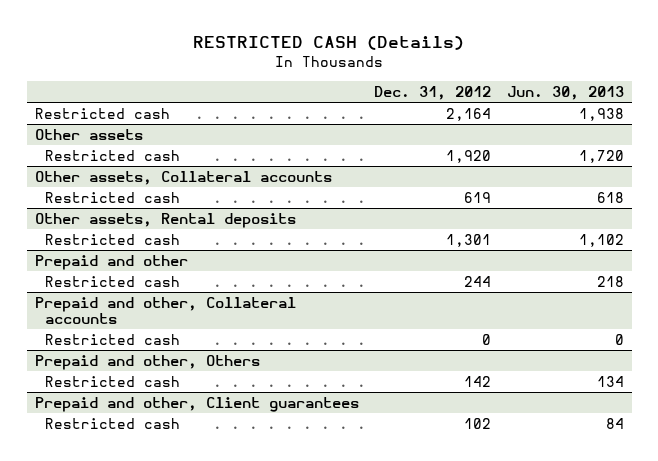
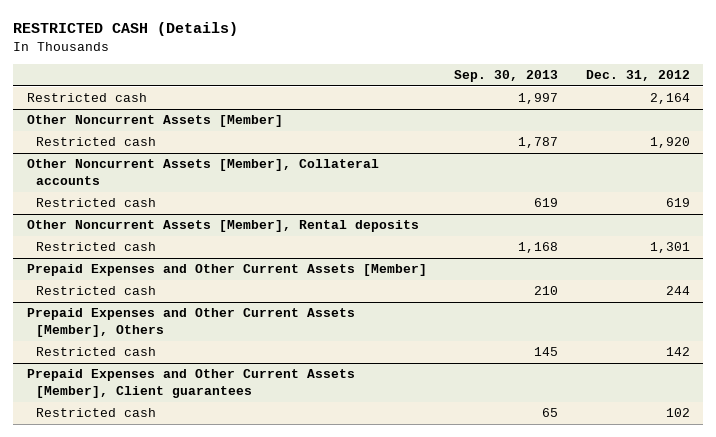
- | Dec. 31, 2012 | Jun. 30, 2013
+ | Sep. 30, 2013 | Dec. 31, 2012
- Other assets
+ Other Noncurrent Assets [Member]
- Other assets, Collateral accounts
+ Other Noncurrent Assets [Member], Collateral accounts
- Other assets, Rental deposits
+ Other Noncurrent Assets [Member], Rental deposits
- Prepaid and other
+ Prepaid Expenses and Other Current Assets [Member]
- Prepaid and other, Collateral accounts
- Restricted cash | 0 | 0
- Prepaid and other, Others
+ Prepaid Expenses and Other Current Assets [Member], Others
- Prepaid and other, Client guarantees
+ Prepaid Expenses and Other Current Assets [Member], Client guarantees

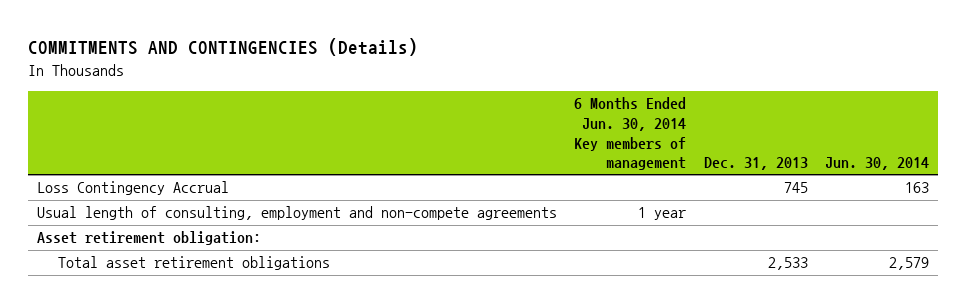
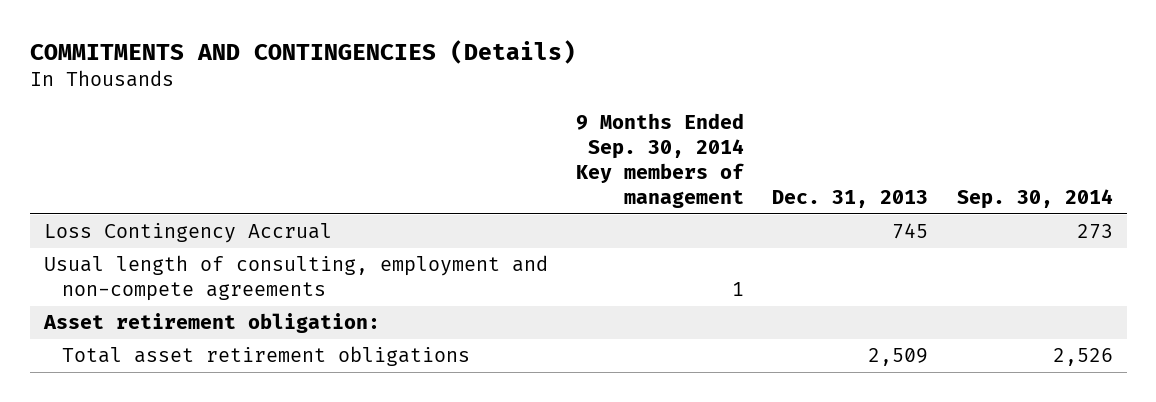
- | 6 Months Ended Jun. 30, 2014 Key members of management | Dec. 31, 2013 | Jun. 30, 2014
+ | 9 Months Ended Sep. 30, 2014 Key members of management | Dec. 31, 2013 | Sep. 30, 2014
- Total asset retirement obligations | | 2,533 | 2,579
+ Total asset retirement obligations | | 2,509 | 2,526

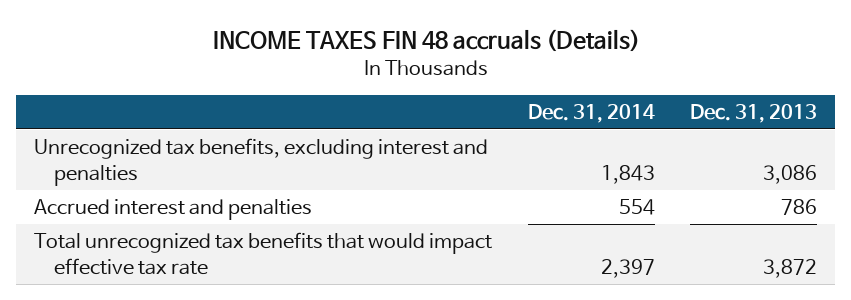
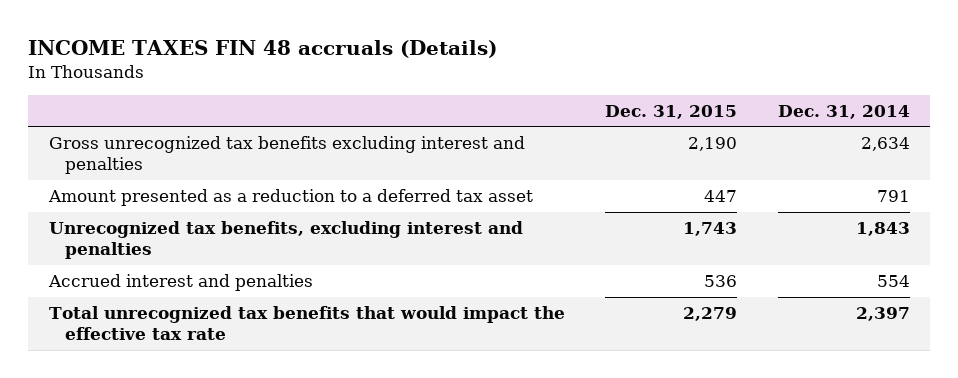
- | Dec. 31, 2014 | Dec. 31, 2013
+ | Dec. 31, 2015 | Dec. 31, 2014
+ Gross unrecognized tax benefits excluding interest and penalties | 2,190 | 2,634
+ Amount presented as a reduction to a deferred tax asset | 447 | 791
- Total unrecognized tax benefits that would impact effective tax rate | 2,397 | 3,872
+ Total unrecognized tax benefits that would impact the effective tax rate | 2,279 | 2,397

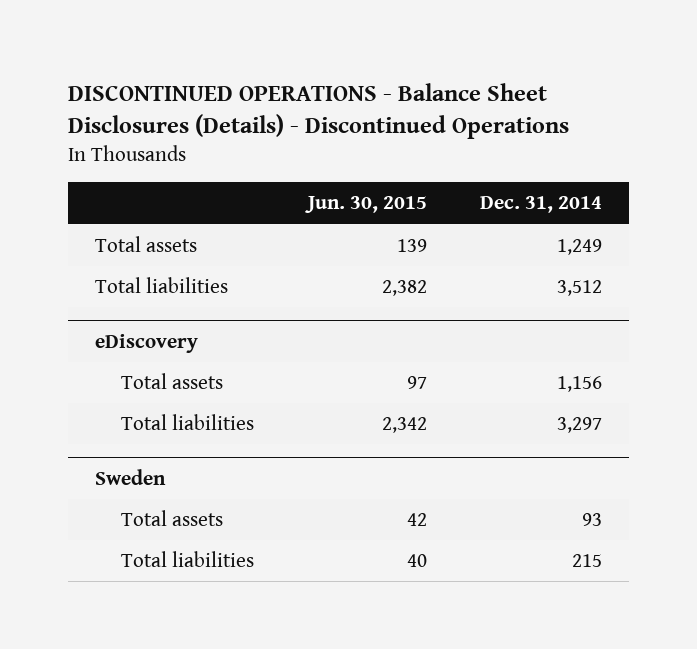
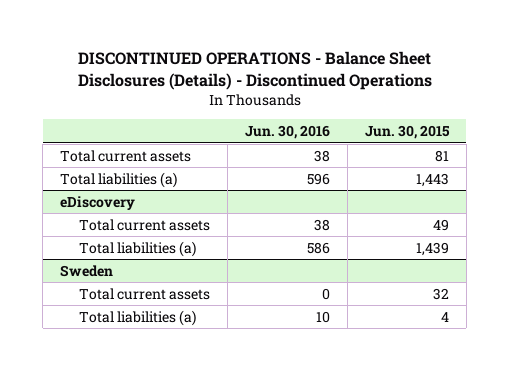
- | Jun. 30, 2015 | Dec. 31, 2014
+ | Jun. 30, 2016 | Jun. 30, 2015
- Total assets | 139 | 1,249
- Total liabilities | 2,382 | 3,512
+ Total current assets | 38 | 81
+ Total liabilities (a) | 596 | 1,443
@ eDiscovery
- Total assets | 97 | 1,156
- Total liabilities | 2,342 | 3,297
+ Total current assets | 38 | 49
+ Total liabilities (a) | 586 | 1,439
@ Sweden
- Total assets | 42 | 93
- Total liabilities | 40 | 215
+ Total current assets | 0 | 32
+ Total liabilities (a) | 10 | 4

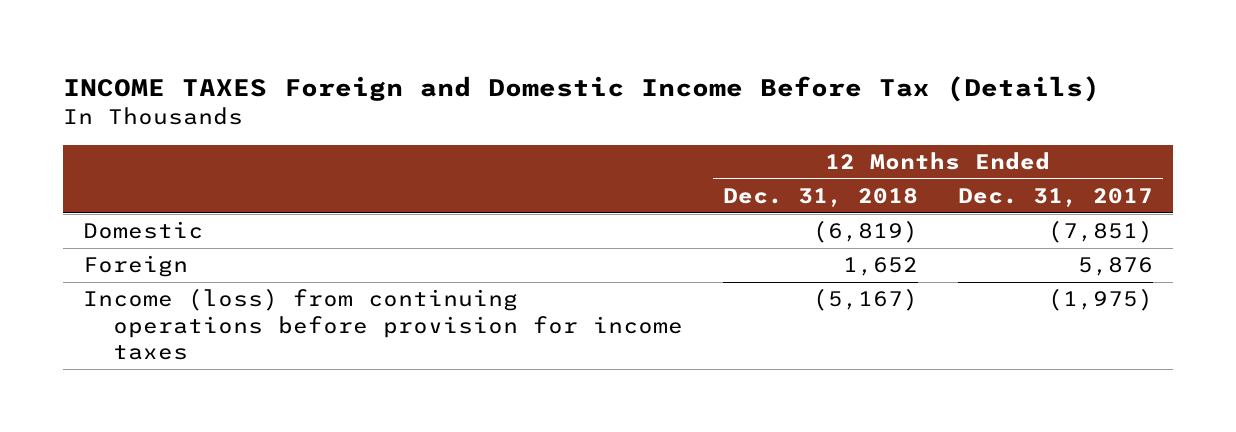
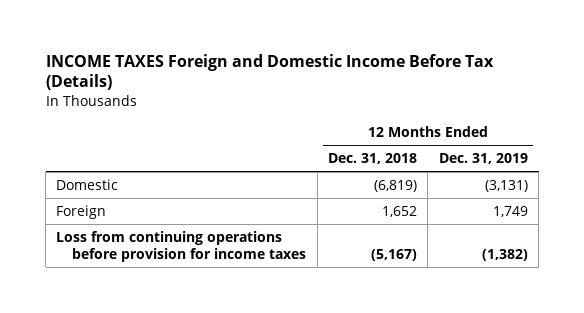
- | 12 Months Ended Dec. 31, 2018 | 12 Months Ended Dec. 31, 2017
+ | 12 Months Ended Dec. 31, 2018 | 12 Months Ended Dec. 31, 2019
- Income (loss) from continuing operations before provision for income taxes | (5,167) | (1,975)
+ Loss from continuing operations before provision for income taxes | (5,167) | (1,382)

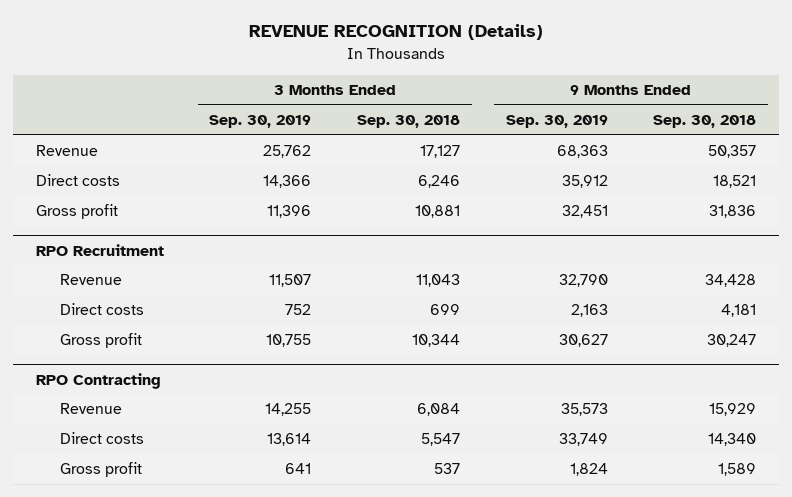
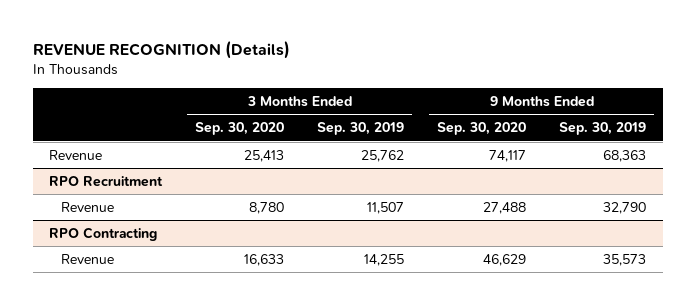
- | 3 Months Ended Sep. 30, 2019 | 3 Months Ended Sep. 30, 2018 | 9 Months Ended Sep. 30, 2019 | 9 Months Ended Sep. 30, 2018
+ | 3 Months Ended Sep. 30, 2020 | 3 Months Ended Sep. 30, 2019 | 9 Months Ended Sep. 30, 2020 | 9 Months Ended Sep. 30, 2019
- Direct costs | 14,366 | 6,246 | 35,912 | 18,521
- Gross profit | 11,396 | 10,881 | 32,451 | 31,836
@ RPO Recruitment
- Direct costs | 752 | 699 | 2,163 | 4,181
- Gross profit | 10,755 | 10,344 | 30,627 | 30,247
@ RPO Contracting
- Direct costs | 13,614 | 5,547 | 33,749 | 14,340
- Gross profit | 641 | 537 | 1,824 | 1,589

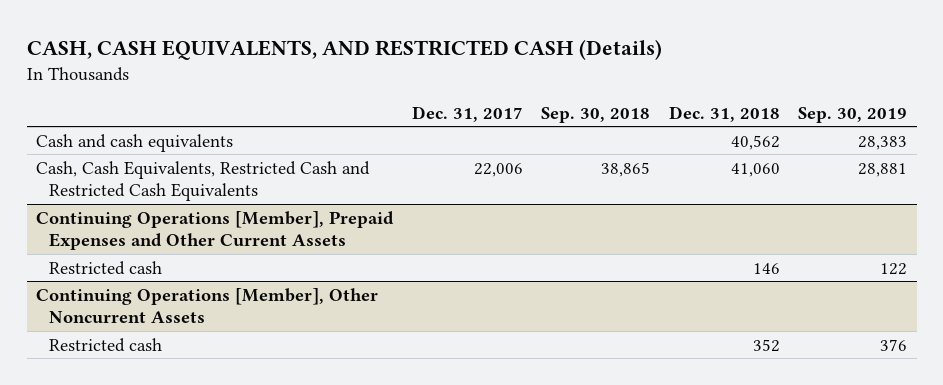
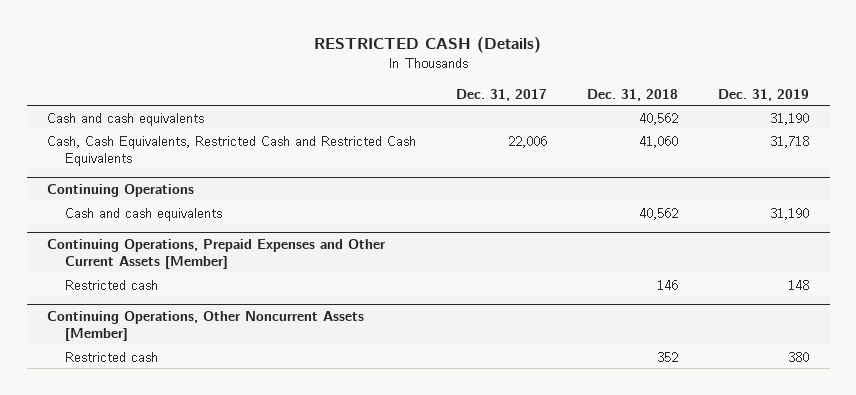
- CASH, CASH EQUIVALENTS, AND RESTRICTED CASH (Details)
+ RESTRICTED CASH (Details)
- | Dec. 31, 2017 | Sep. 30, 2018 | Dec. 31, 2018 | Sep. 30, 2019
+ | Dec. 31, 2017 | Dec. 31, 2018 | Dec. 31, 2019
- Continuing Operations [Member], Prepaid Expenses and Other Current Assets
+ Continuing Operations
+ Cash and cash equivalents | | 40,562 | 31,190
+ Continuing Operations, Prepaid Expenses and Other Current Assets [Member]
- Continuing Operations [Member], Other Noncurrent Assets
+ Continuing Operations, Other Noncurrent Assets [Member]

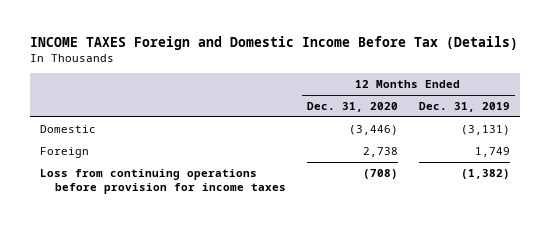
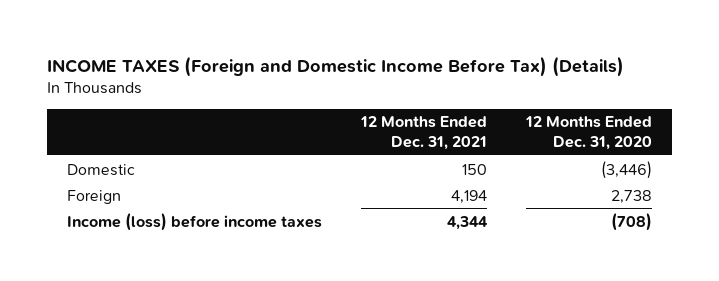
- INCOME TAXES Foreign and Domestic Income Before Tax (Details)
+ INCOME TAXES (Foreign and Domestic Income Before Tax) (Details)
- | 12 Months Ended Dec. 31, 2020 | 12 Months Ended Dec. 31, 2019
+ | 12 Months Ended Dec. 31, 2021 | 12 Months Ended Dec. 31, 2020
- Loss from continuing operations before provision for income taxes | (708) | (1,382)
+ Income (loss) before income taxes | 4,344 | (708)

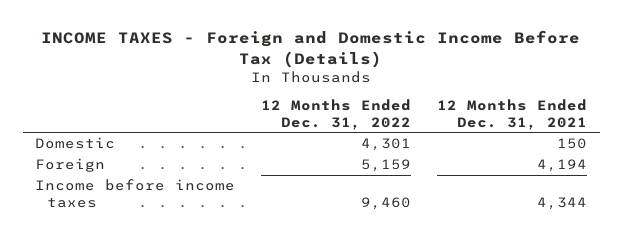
- INCOME TAXES (Foreign and Domestic Income Before Tax) (Details)
+ INCOME TAXES - Foreign and Domestic Income Before Tax (Details)
- | 12 Months Ended Dec. 31, 2021 | 12 Months Ended Dec. 31, 2020
+ | 12 Months Ended Dec. 31, 2022 | 12 Months Ended Dec. 31, 2021
- Income (loss) before income taxes | 4,344 | (708)
+ Income before income taxes | 9,460 | 4,344

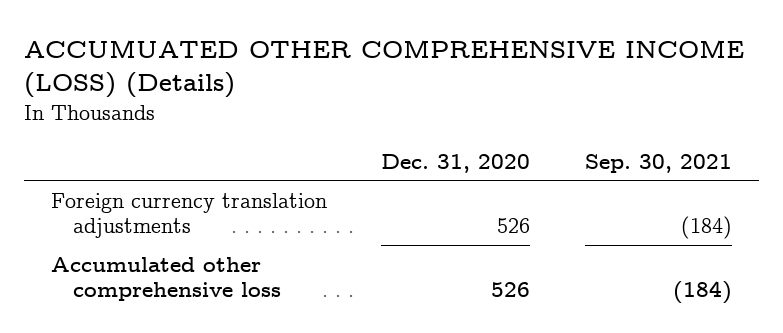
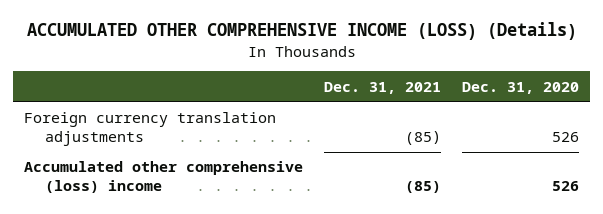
- ACCUMUATED OTHER COMPREHENSIVE INCOME (LOSS) (Details)
+ ACCUMULATED OTHER COMPREHENSIVE INCOME (LOSS) (Details)
- | Dec. 31, 2020 | Sep. 30, 2021
+ | Dec. 31, 2021 | Dec. 31, 2020
- Accumulated other comprehensive loss | 526 | (184)
+ Accumulated other comprehensive (loss) income | (85) | 526

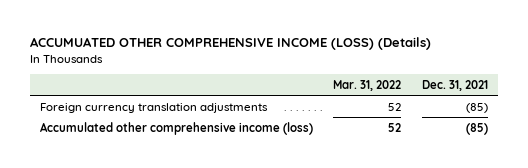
- ACCUMULATED OTHER COMPREHENSIVE INCOME (LOSS) (Details)
+ ACCUMUATED OTHER COMPREHENSIVE INCOME (LOSS) (Details)
- | Dec. 31, 2021 | Dec. 31, 2020
+ | Mar. 31, 2022 | Dec. 31, 2021
- Accumulated other comprehensive (loss) income | (85) | 526
+ Accumulated other comprehensive income (loss) | 52 | (85)

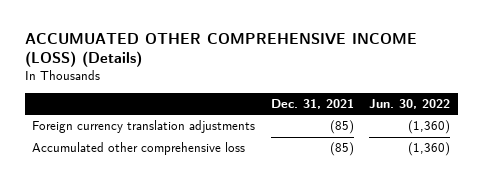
- | Mar. 31, 2022 | Dec. 31, 2021
+ | Dec. 31, 2021 | Jun. 30, 2022
- Accumulated other comprehensive income (loss) | 52 | (85)
+ Accumulated other comprehensive loss | (85) | (1,360)

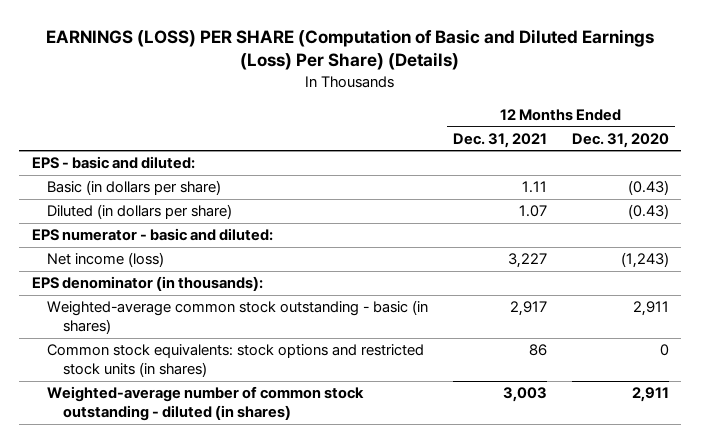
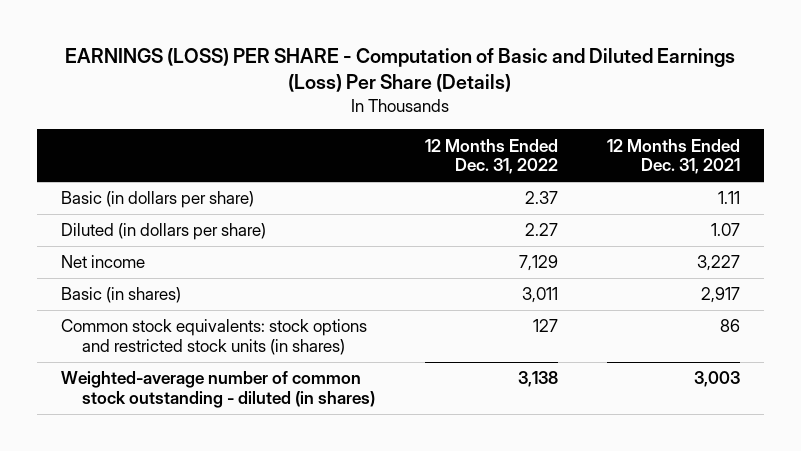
- EARNINGS (LOSS) PER SHARE (Computation of Basic and Diluted Earnings (Loss) Per Share) (Details)
+ EARNINGS (LOSS) PER SHARE - Computation of Basic and Diluted Earnings (Loss) Per Share (Details)
- | 12 Months Ended Dec. 31, 2021 | 12 Months Ended Dec. 31, 2020
+ | 12 Months Ended Dec. 31, 2022 | 12 Months Ended Dec. 31, 2021
- EPS - basic and diluted:
- EPS numerator - basic and diluted:
- Net income (loss) | 3,227 | (1,243)
- EPS denominator (in thousands):
- Weighted-average common stock outstanding - basic (in shares) | 2,917 | 2,911
+ Net income | 7,129 | 3,227
+ Basic (in shares) | 3,011 | 2,917

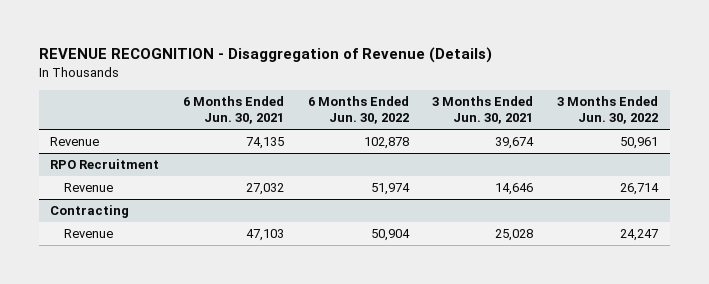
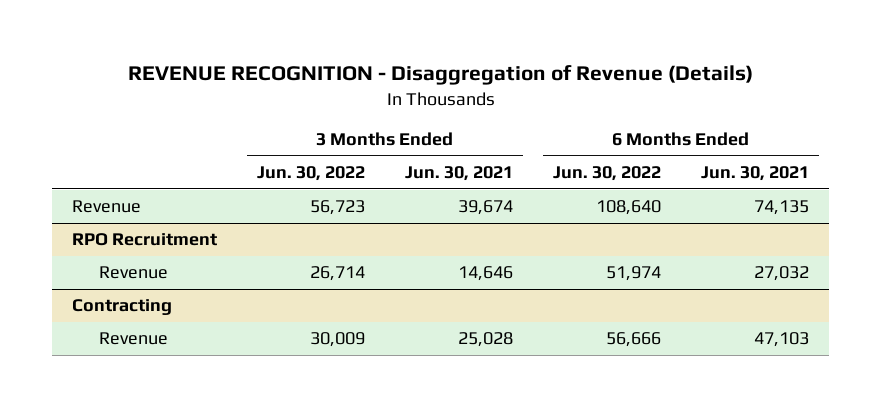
- | 6 Months Ended Jun. 30, 2021 | 6 Months Ended Jun. 30, 2022 | 3 Months Ended Jun. 30, 2021 | 3 Months Ended Jun. 30, 2022
+ | 3 Months Ended Jun. 30, 2022 | 3 Months Ended Jun. 30, 2021 | 6 Months Ended Jun. 30, 2022 | 6 Months Ended Jun. 30, 2021
- Revenue | 74,135 | 102,878 | 39,674 | 50,961
+ Revenue | 56,723 | 39,674 | 108,640 | 74,135
@ Contracting
- Revenue | 47,103 | 50,904 | 25,028 | 24,247
+ Revenue | 30,009 | 25,028 | 56,666 | 47,103

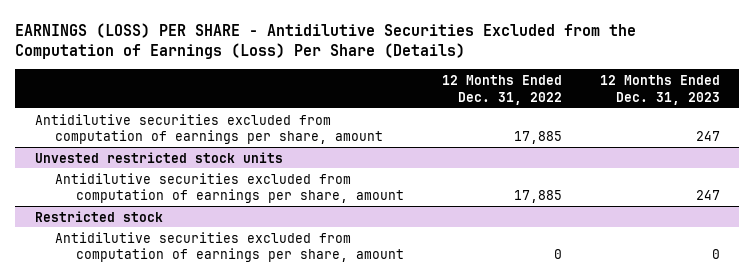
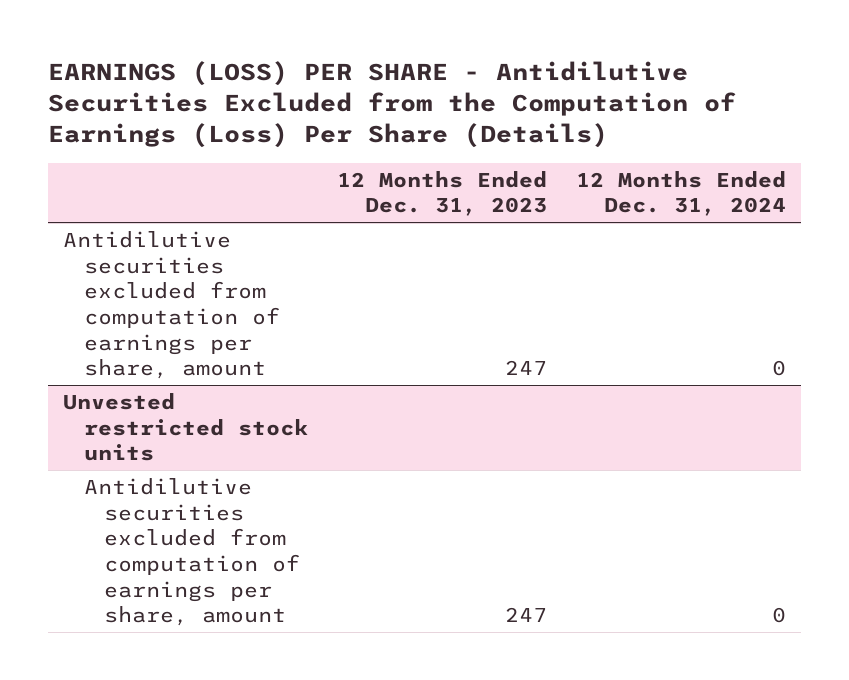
- | 12 Months Ended Dec. 31, 2022 | 12 Months Ended Dec. 31, 2023
+ | 12 Months Ended Dec. 31, 2023 | 12 Months Ended Dec. 31, 2024
- Restricted stock
- Antidilutive securities excluded from computation of earnings per share, amount | 0 | 0

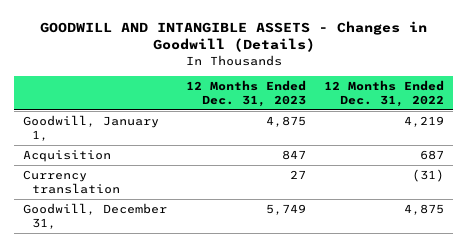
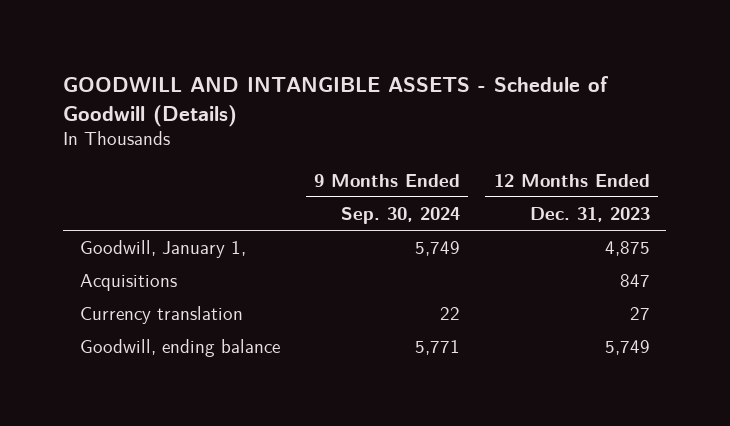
- GOODWILL AND INTANGIBLE ASSETS - Changes in Goodwill (Details)
+ GOODWILL AND INTANGIBLE ASSETS - Schedule of Goodwill (Details)
- | 12 Months Ended Dec. 31, 2023 | 12 Months Ended Dec. 31, 2022
+ | 9 Months Ended Sep. 30, 2024 | 12 Months Ended Dec. 31, 2023
- Acquisition | 847 | 687
+ Acquisitions | | 847
- Goodwill, December 31, | 5,749 | 4,875
+ Goodwill, ending balance | 5,771 | 5,749

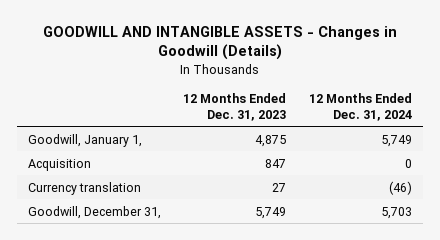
- GOODWILL AND INTANGIBLE ASSETS - Schedule of Goodwill (Details)
+ GOODWILL AND INTANGIBLE ASSETS - Changes in Goodwill (Details)
- | 9 Months Ended Sep. 30, 2024 | 12 Months Ended Dec. 31, 2023
+ | 12 Months Ended Dec. 31, 2023 | 12 Months Ended Dec. 31, 2024
- Acquisitions | | 847
+ Acquisition | 847 | 0
- Goodwill, ending balance | 5,771 | 5,749
+ Goodwill, December 31, | 5,749 | 5,703

